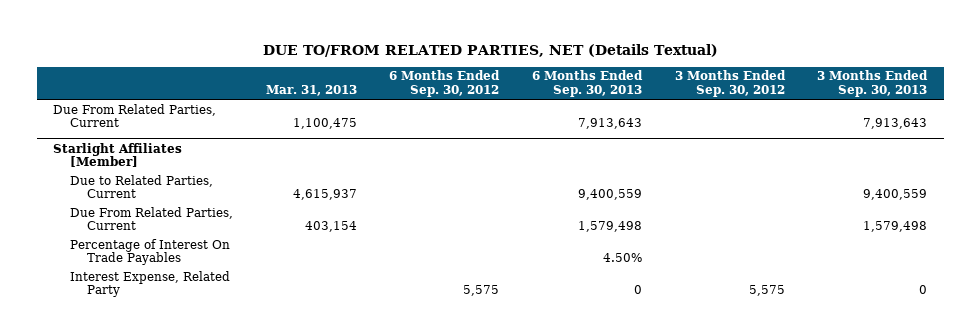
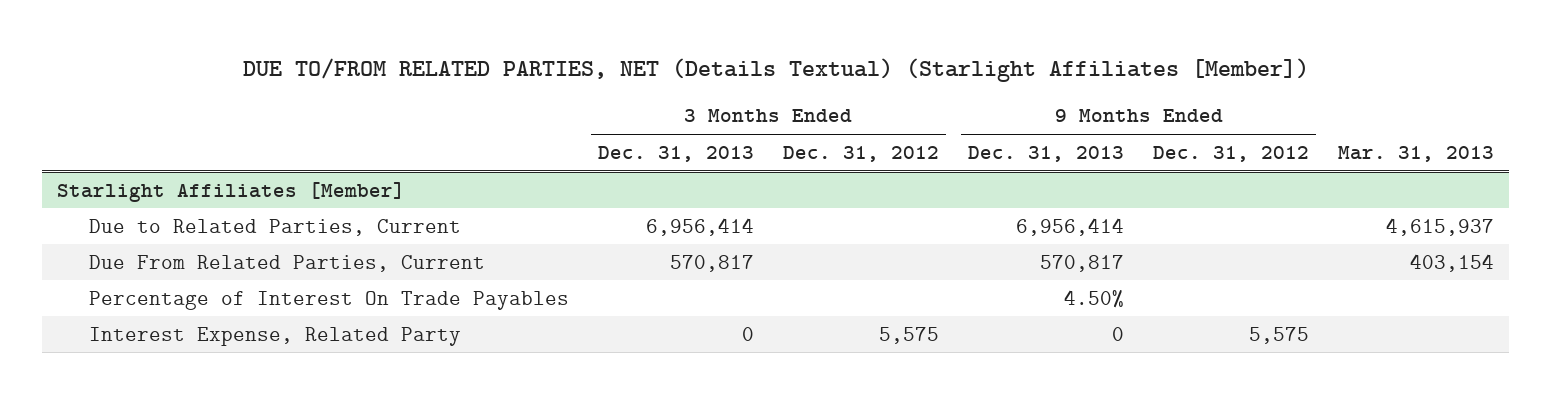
- DUE TO/FROM RELATED PARTIES, NET (Details Textual)
+ DUE TO/FROM RELATED PARTIES, NET (Details Textual) (Starlight Affiliates [Member])
- | Mar. 31, 2013 | 6 Months Ended Sep. 30, 2012 | 6 Months Ended Sep. 30, 2013 | 3 Months Ended Sep. 30, 2012 | 3 Months Ended Sep. 30, 2013
+ | 3 Months Ended Dec. 31, 2013 | 3 Months Ended Dec. 31, 2012 | 9 Months Ended Dec. 31, 2013 | 9 Months Ended Dec. 31, 2012 | Mar. 31, 2013
- Due From Related Parties, Current | 1,100,475 | | 7,913,643 | | 7,913,643

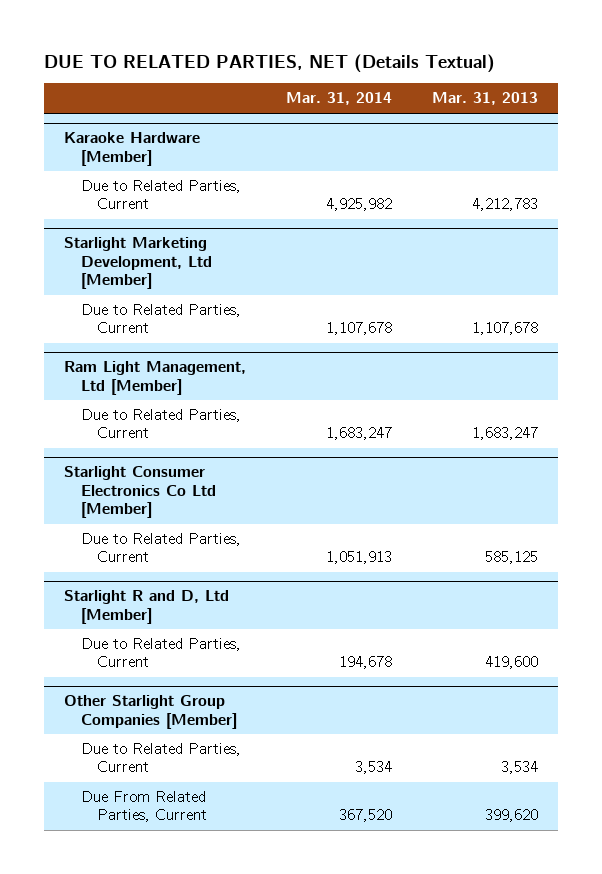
- DUE TO/FROM RELATED PARTIES, NET (Details Textual) (Starlight Affiliates [Member])
+ DUE TO RELATED PARTIES, NET (Details Textual)
- | 3 Months Ended Dec. 31, 2013 | 3 Months Ended Dec. 31, 2012 | 9 Months Ended Dec. 31, 2013 | 9 Months Ended Dec. 31, 2012 | Mar. 31, 2013
+ | Mar. 31, 2014 | Mar. 31, 2013
- Starlight Affiliates [Member]
- Due to Related Parties, Current | 6,956,414 | | 6,956,414 | | 4,615,937
- Due From Related Parties, Current | 570,817 | | 570,817 | | 403,154
- Percentage of Interest On Trade Payables | | | 4.50% | |
- Interest Expense, Related Party | 0 | 5,575 | 0 | 5,575 |
+ Karaoke Hardware [Member]
+ Due to Related Parties, Current | 4,925,982 | 4,212,783
+ Starlight Marketing Development, Ltd [Member]
+ Due to Related Parties, Current | 1,107,678 | 1,107,678
+ Ram Light Management, Ltd [Member]
+ Due to Related Parties, Current | 1,683,247 | 1,683,247
+ Starlight Consumer Electronics Co Ltd [Member]
+ Due to Related Parties, Current | 1,051,913 | 585,125
+ Starlight R and D, Ltd [Member]
+ Due to Related Parties, Current | 194,678 | 419,600
+ Other Starlight Group Companies [Member]
+ Due to Related Parties, Current | 3,534 | 3,534
+ Due From Related Parties, Current | 367,520 | 399,620

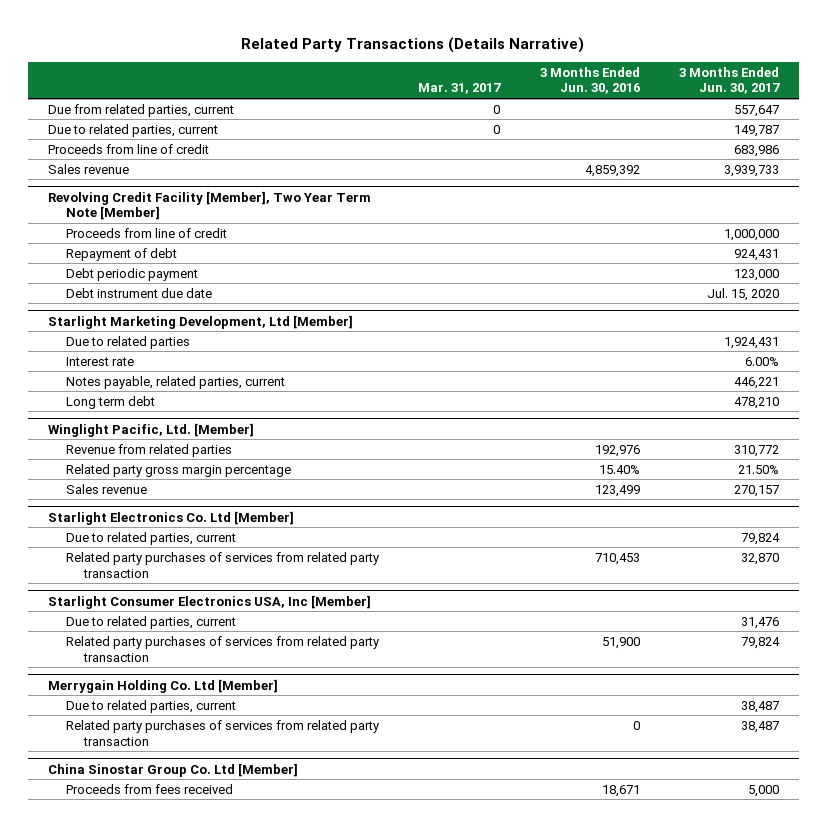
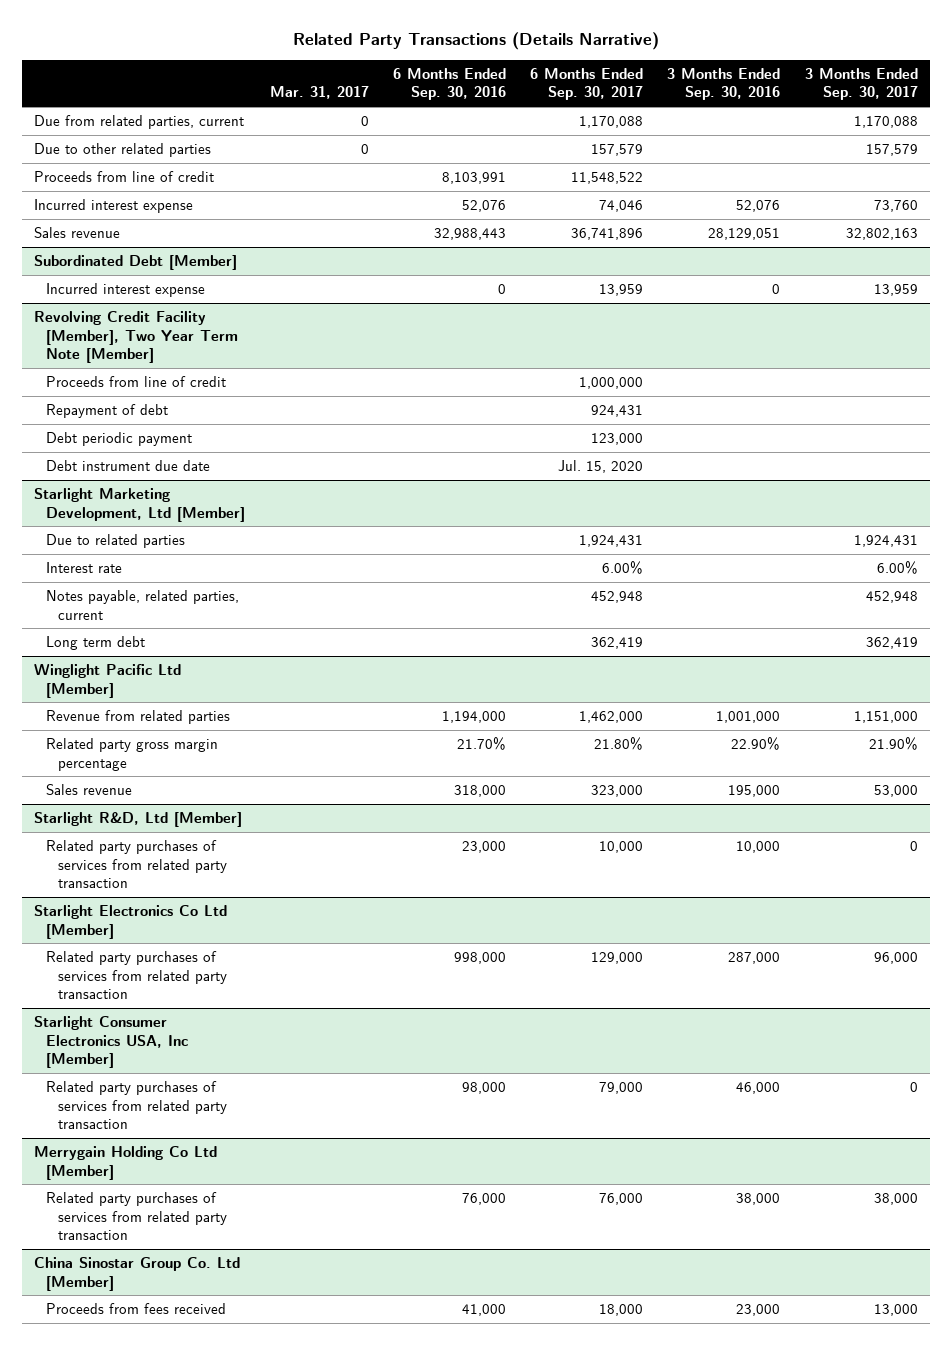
- | Mar. 31, 2017 | 3 Months Ended Jun. 30, 2016 | 3 Months Ended Jun. 30, 2017
+ | Mar. 31, 2017 | 6 Months Ended Sep. 30, 2016 | 6 Months Ended Sep. 30, 2017 | 3 Months Ended Sep. 30, 2016 | 3 Months Ended Sep. 30, 2017
- Due to related parties, current | 0 | | 149,787
+ Due to other related parties | 0 | | 157,579 | | 157,579
+ Incurred interest expense | | 52,076 | 74,046 | 52,076 | 73,760
+ Subordinated Debt [Member]
+ Incurred interest expense | | 0 | 13,959 | 0 | 13,959
- Winglight Pacific, Ltd. [Member]
+ Winglight Pacific Ltd [Member]
- Starlight Electronics Co. Ltd [Member]
- Due to related parties, current | | | 79,824
+ Starlight R&D, Ltd [Member]
+ Related party purchases of services from related party transaction | | 23,000 | 10,000 | 10,000 | 0
+ Starlight Electronics Co Ltd [Member]
@ Starlight Consumer Electronics USA, Inc [Member]
- Due to related parties, current | | | 31,476
- Merrygain Holding Co. Ltd [Member]
- Due to related parties, current | | | 38,487
+ Merrygain Holding Co Ltd [Member]

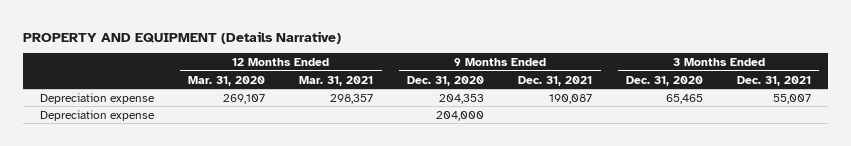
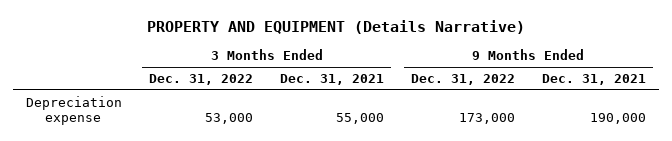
- | 12 Months Ended Mar. 31, 2020 | 12 Months Ended Mar. 31, 2021 | 9 Months Ended Dec. 31, 2020 | 9 Months Ended Dec. 31, 2021 | 3 Months Ended Dec. 31, 2020 | 3 Months Ended Dec. 31, 2021
+ | 3 Months Ended Dec. 31, 2022 | 3 Months Ended Dec. 31, 2021 | 9 Months Ended Dec. 31, 2022 | 9 Months Ended Dec. 31, 2021
- Depreciation expense | 269,107 | 298,357 | 204,353 | 190,087 | 65,465 | 55,007
- Depreciation expense | | | 204,000 | | |
+ Depreciation expense | 53,000 | 55,000 | 173,000 | 190,000

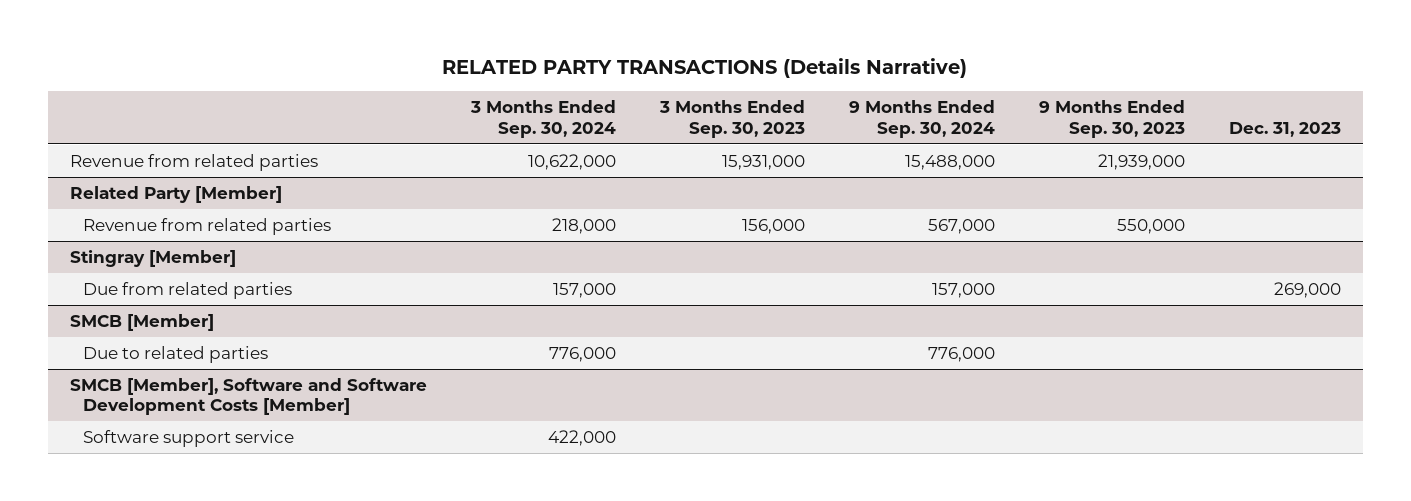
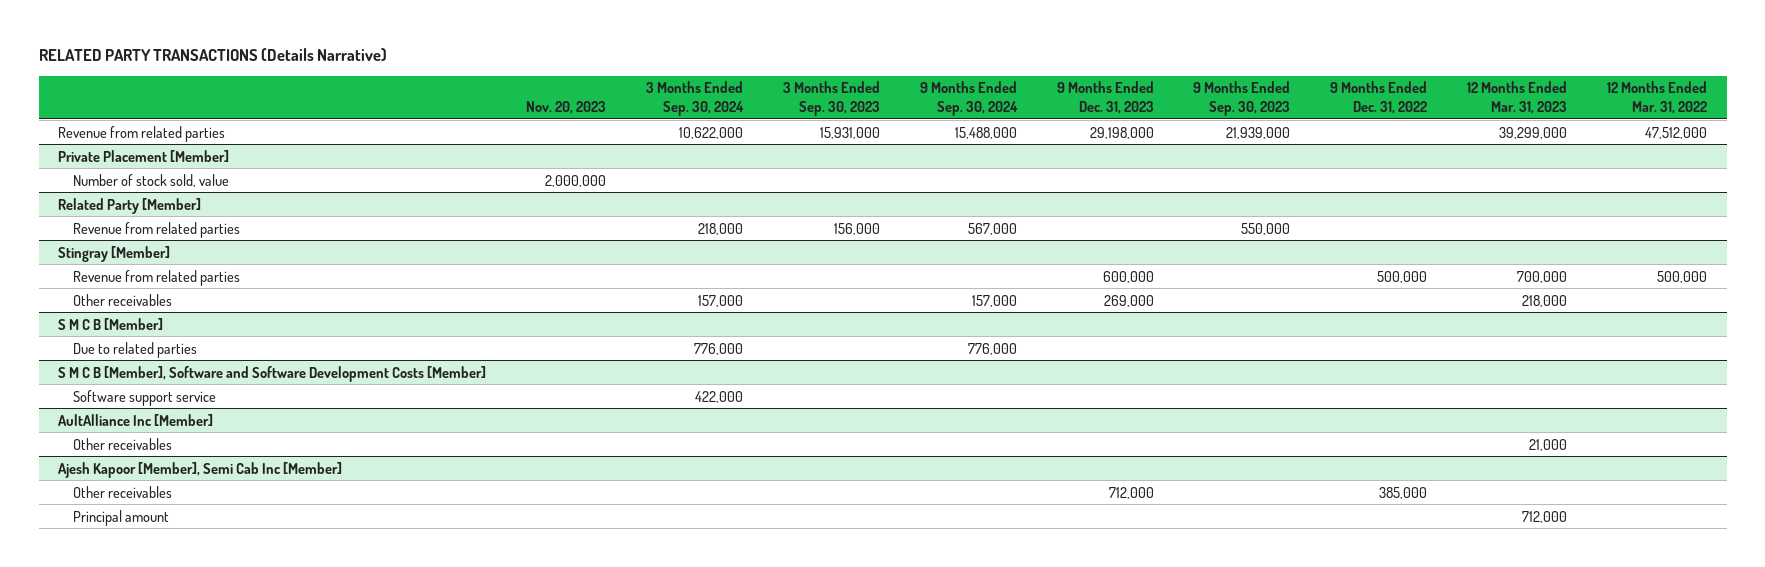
- | 3 Months Ended Sep. 30, 2024 | 3 Months Ended Sep. 30, 2023 | 9 Months Ended Sep. 30, 2024 | 9 Months Ended Sep. 30, 2023 | Dec. 31, 2023
+ | Nov. 20, 2023 | 3 Months Ended Sep. 30, 2024 | 3 Months Ended Sep. 30, 2023 | 9 Months Ended Sep. 30, 2024 | 9 Months Ended Dec. 31, 2023 | 9 Months Ended Sep. 30, 2023 | 9 Months Ended Dec. 31, 2022 | 12 Months Ended Mar. 31, 2023 | 12 Months Ended Mar. 31, 2022
+ Private Placement [Member]
+ Number of stock sold, value | 2,000,000 | | | | | | | |
@ Stingray [Member]
- Due from related parties | 157,000 | | 157,000 | | 269,000
- SMCB [Member]
@ Stingray [Member]
+ Revenue from related parties | | | | | 600,000 | | 500,000 | 700,000 | 500,000
+ Other receivables | | 157,000 | | 157,000 | 269,000 | | | 218,000 |
+ S M C B [Member]
- SMCB [Member], Software and Software Development Costs [Member]
+ S M C B [Member], Software and Software Development Costs [Member]
+ AultAlliance Inc [Member]
+ Other receivables | | | | | | | | 21,000 |
+ Ajesh Kapoor [Member], Semi Cab Inc [Member]
+ Other receivables | | | | | 712,000 | | 385,000 | |
+ Principal amount | | | | | | | | 712,000 |

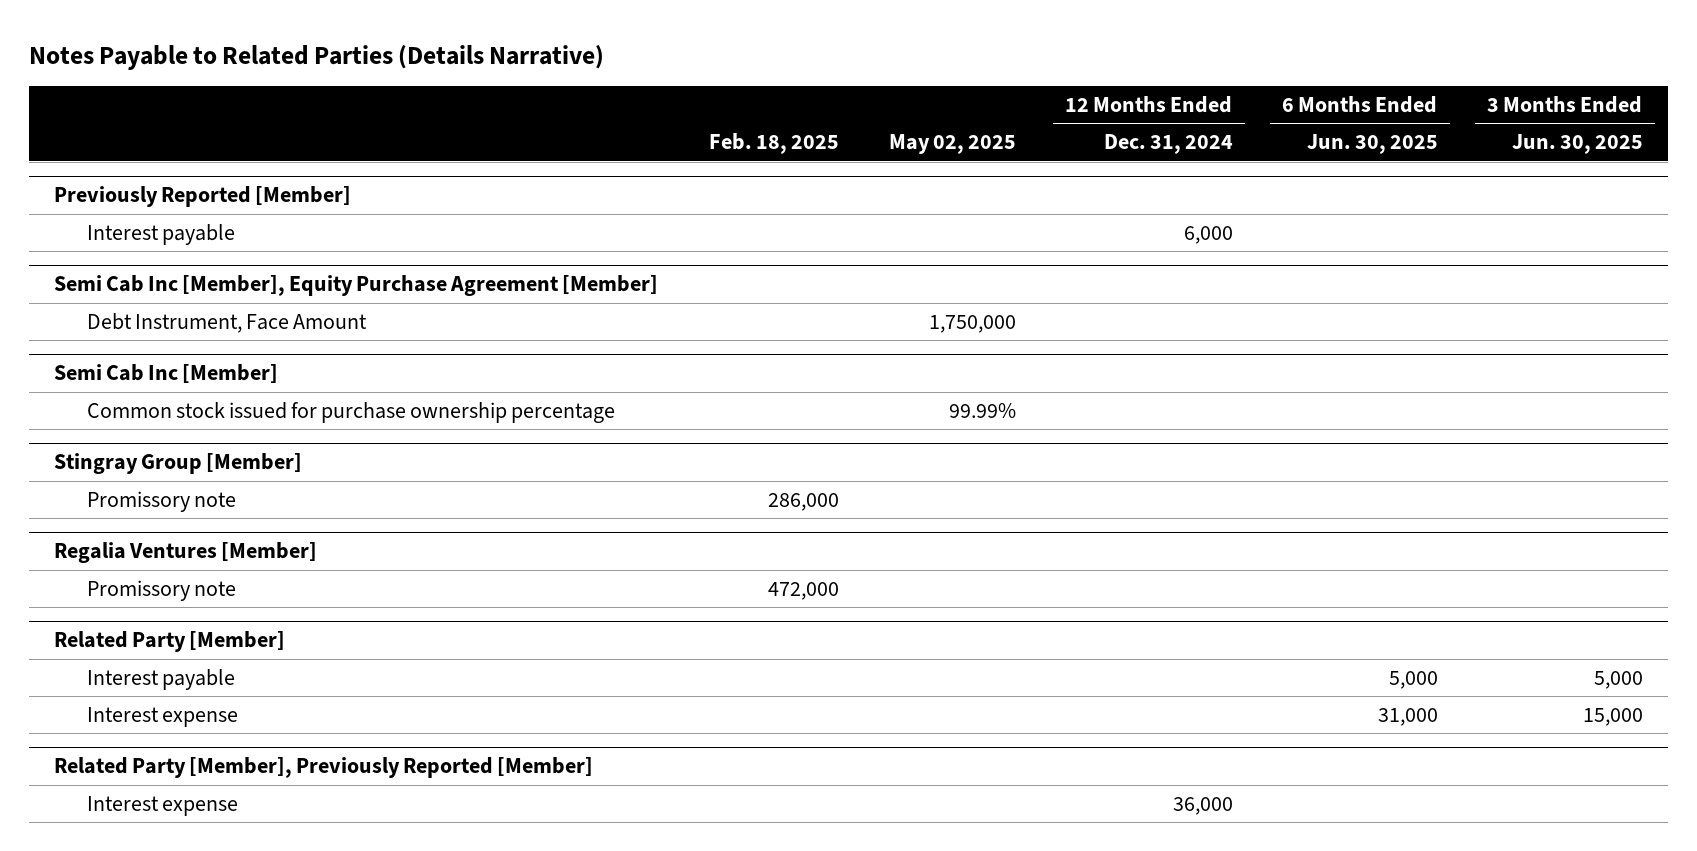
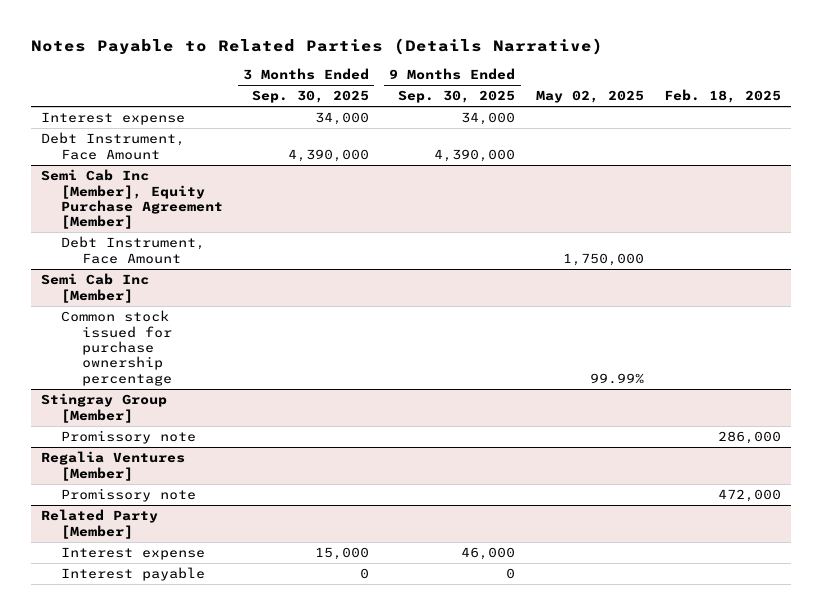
- | Feb. 18, 2025 | May 02, 2025 | 12 Months Ended Dec. 31, 2024 | 6 Months Ended Jun. 30, 2025 | 3 Months Ended Jun. 30, 2025
+ | 3 Months Ended Sep. 30, 2025 | 9 Months Ended Sep. 30, 2025 | May 02, 2025 | Feb. 18, 2025
- Previously Reported [Member]
- Interest payable | | | 6,000 | |
+ Interest expense | 34,000 | 34,000 | |
+ Debt Instrument, Face Amount | 4,390,000 | 4,390,000 | |
- Related Party [Member], Previously Reported [Member]
- Interest expense | | | 36,000 | |
@ Related Party [Member]
moved down: Interest payable | 0 | 0 | |

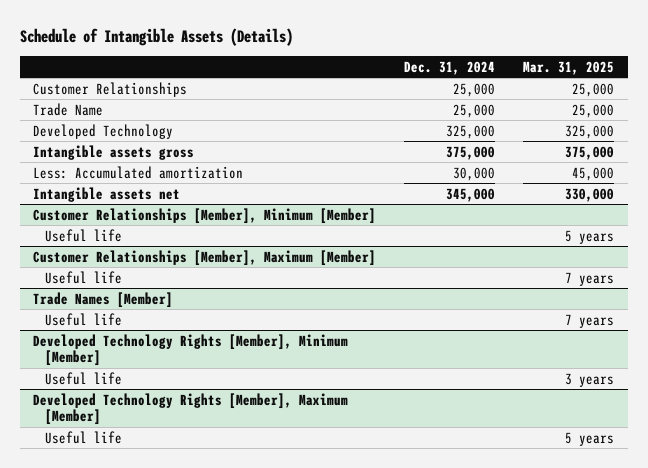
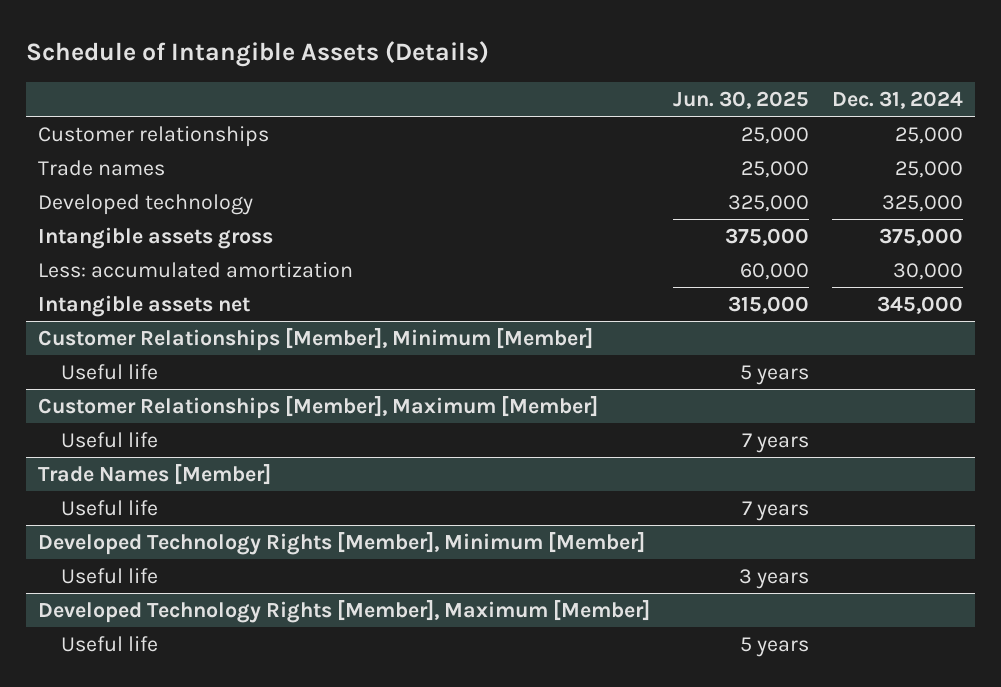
- | Dec. 31, 2024 | Mar. 31, 2025
+ | Jun. 30, 2025 | Dec. 31, 2024
- Customer Relationships | 25,000 | 25,000
- Trade Name | 25,000 | 25,000
- Developed Technology | 325,000 | 325,000
+ Customer relationships | 25,000 | 25,000
+ Trade names | 25,000 | 25,000
+ Developed technology | 325,000 | 325,000
- Less: Accumulated amortization | 30,000 | 45,000
+ Less: accumulated amortization | 60,000 | 30,000

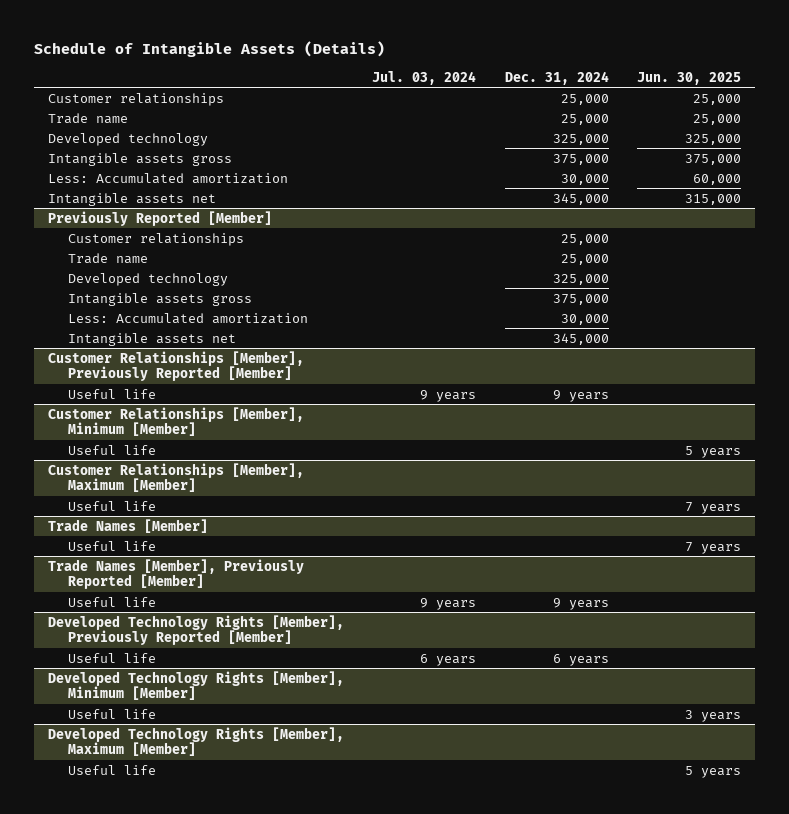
- | Jun. 30, 2025 | Dec. 31, 2024
+ | Jul. 03, 2024 | Dec. 31, 2024 | Jun. 30, 2025
- Trade names | 25,000 | 25,000
+ Trade name | | 25,000 | 25,000
- Less: accumulated amortization | 60,000 | 30,000
+ Less: Accumulated amortization | | 30,000 | 60,000
+ Previously Reported [Member]
+ Customer relationships | | 25,000 |
+ Trade name | | 25,000 |
+ Developed technology | | 325,000 |
+ Intangible assets gross | | 375,000 |
+ Less: Accumulated amortization | | 30,000 |
+ Intangible assets net | | 345,000 |
+ Customer Relationships [Member], Previously Reported [Member]
+ Useful life | 9 years | 9 years |
+ Trade Names [Member], Previously Reported [Member]
+ Useful life | 9 years | 9 years |
+ Developed Technology Rights [Member], Previously Reported [Member]
+ Useful life | 6 years | 6 years |

